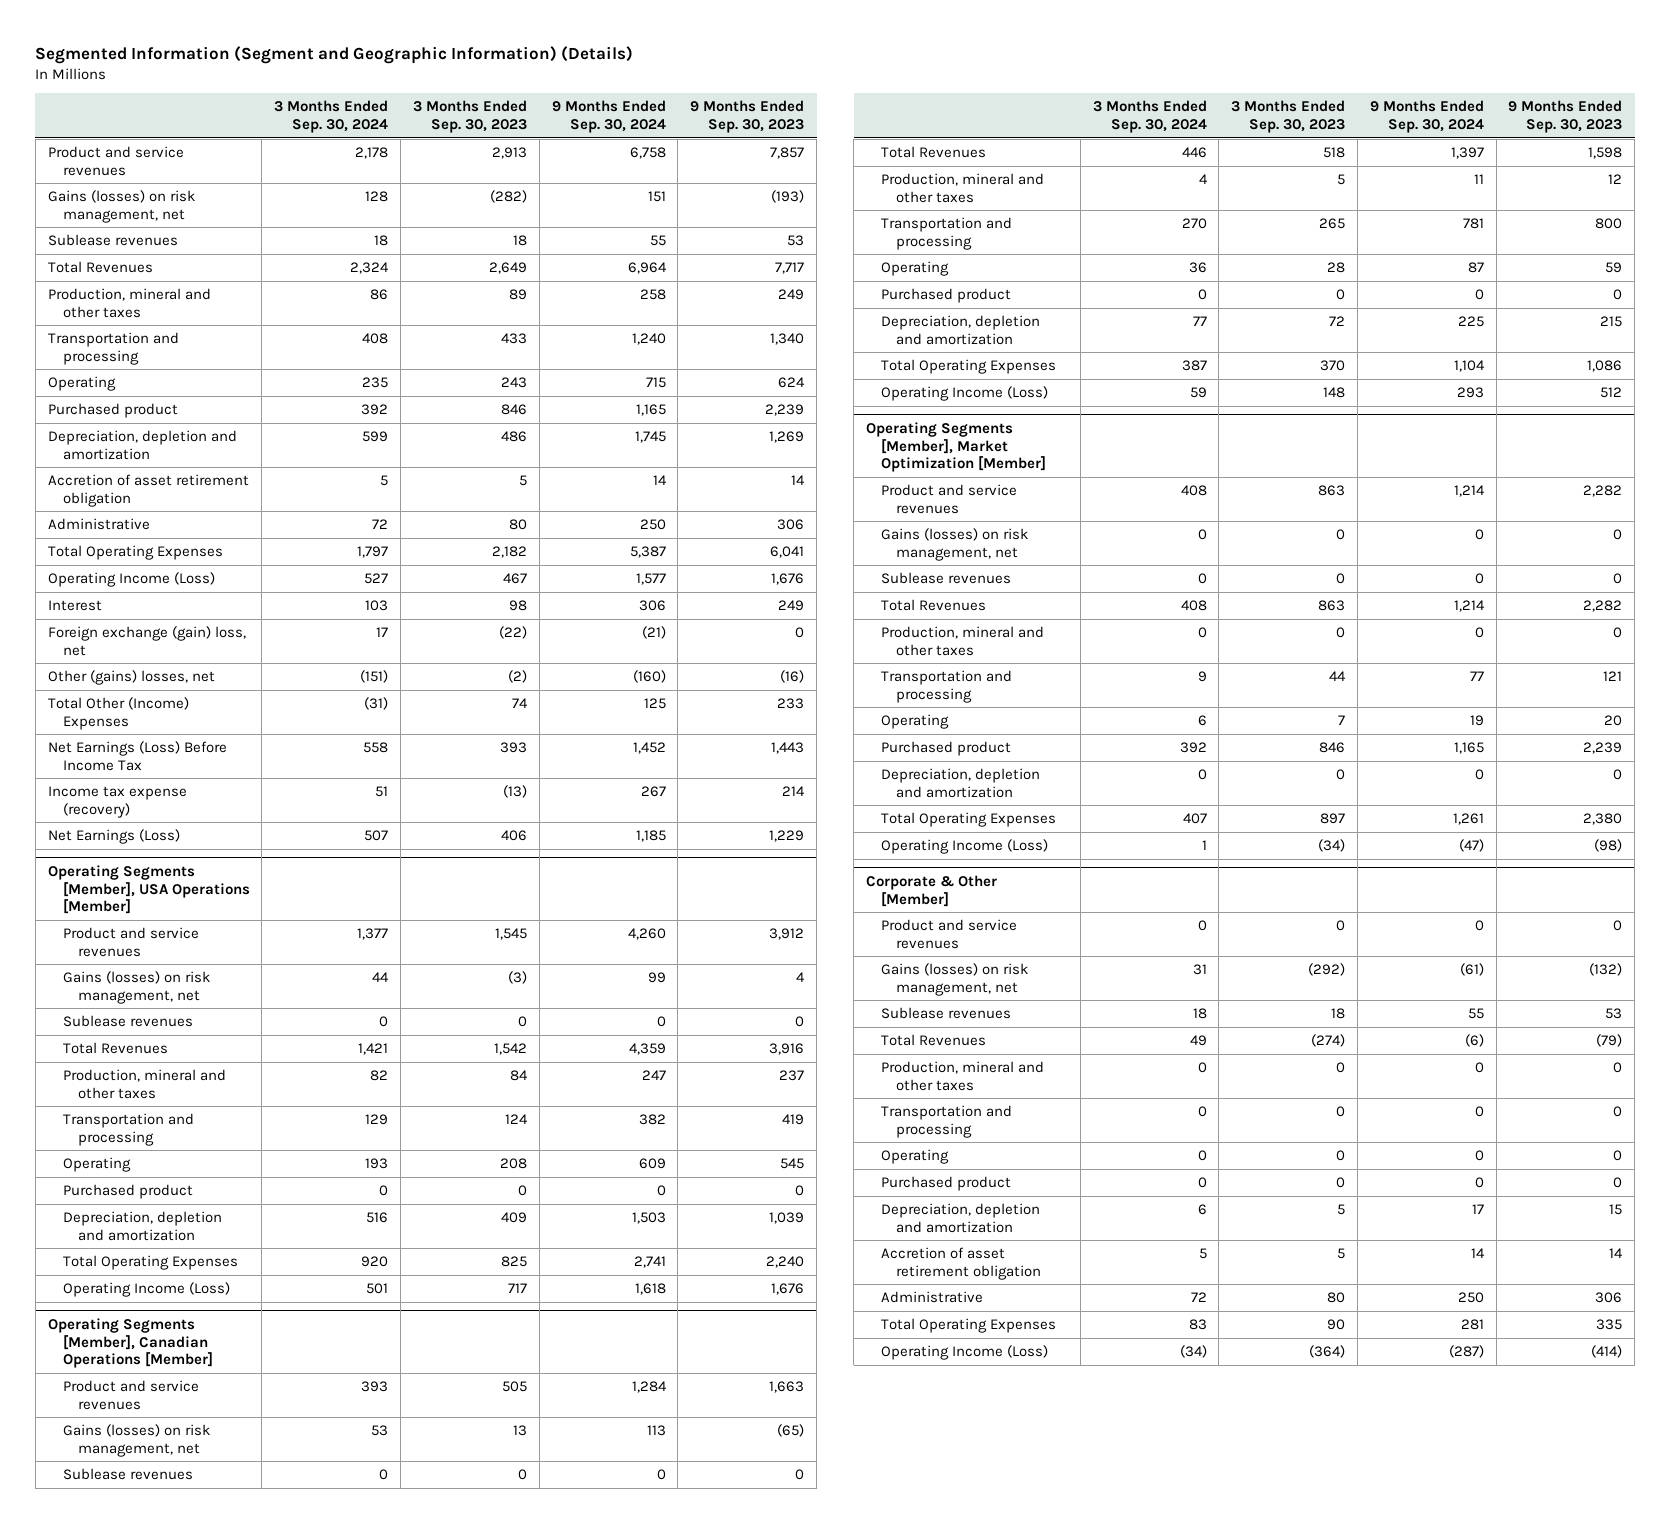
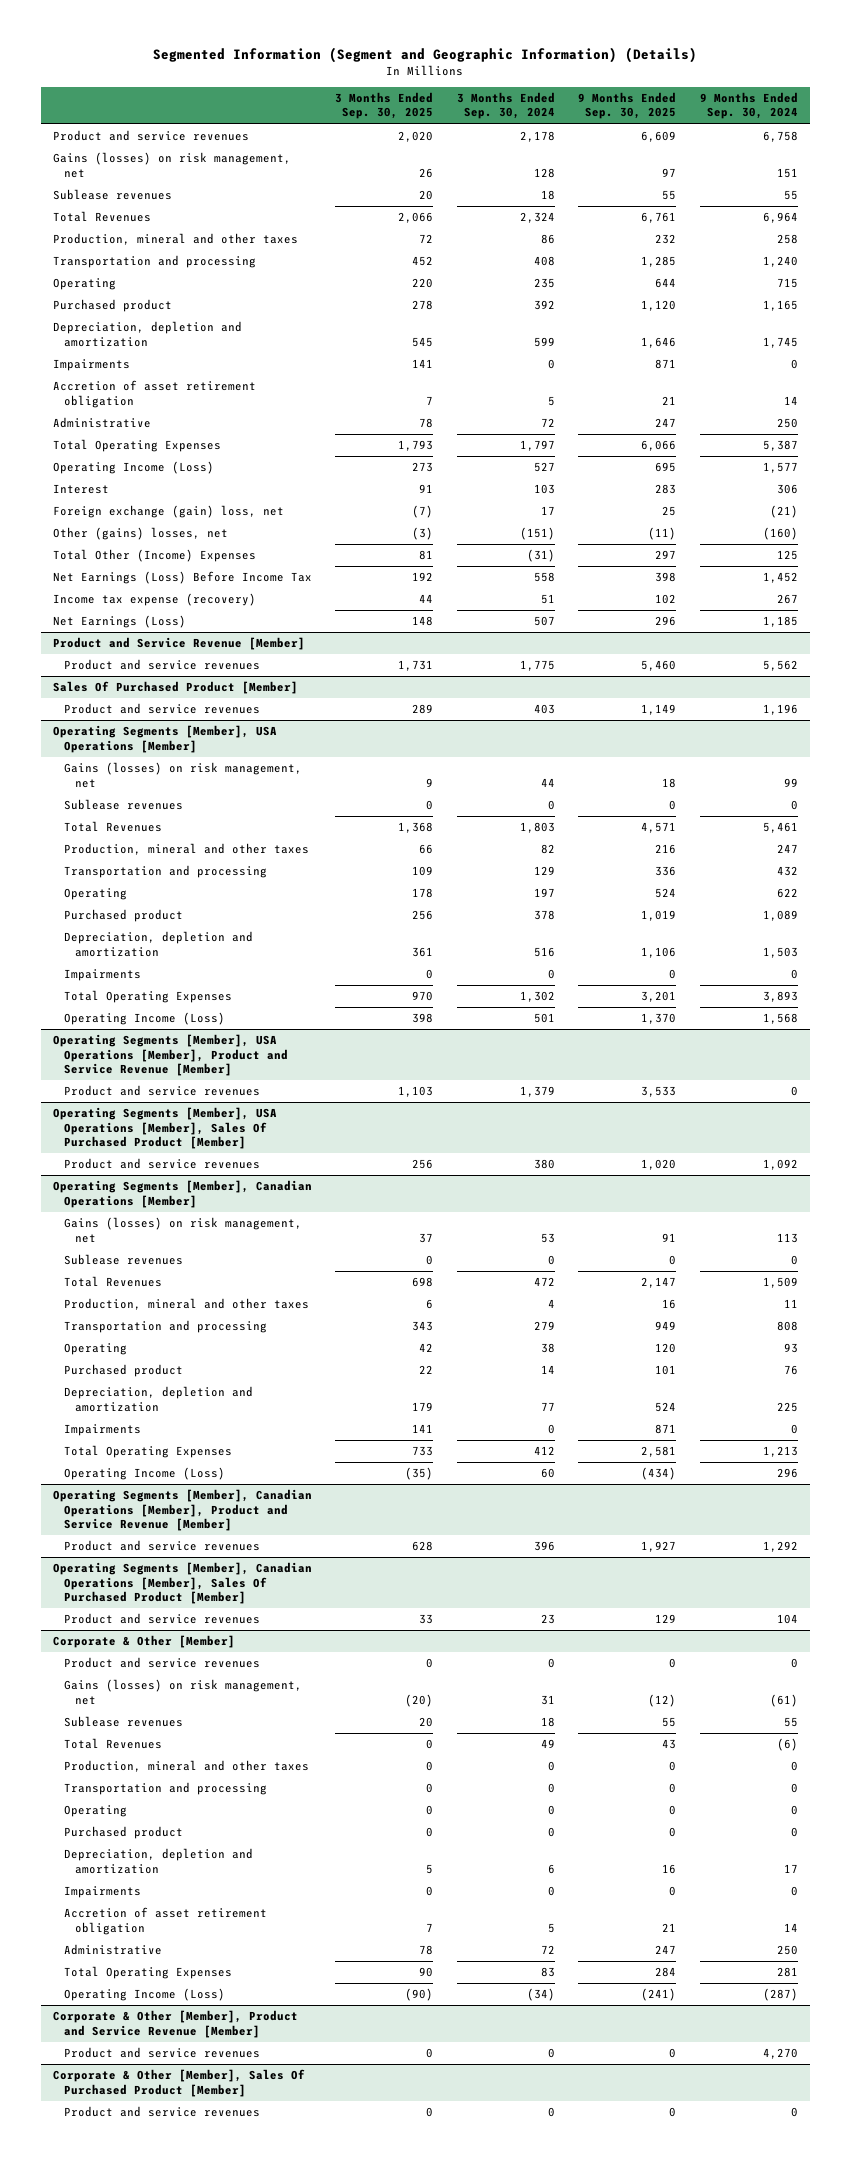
- | 3 Months Ended Sep. 30, 2024 | 3 Months Ended Sep. 30, 2023 | 9 Months Ended Sep. 30, 2024 | 9 Months Ended Sep. 30, 2023
+ | 3 Months Ended Sep. 30, 2025 | 3 Months Ended Sep. 30, 2024 | 9 Months Ended Sep. 30, 2025 | 9 Months Ended Sep. 30, 2024
+ Impairments | 141 | 0 | 871 | 0
+ Product and Service Revenue [Member]
+ Product and service revenues | 1,731 | 1,775 | 5,460 | 5,562
+ Sales Of Purchased Product [Member]
+ Product and service revenues | 289 | 403 | 1,149 | 1,196
@ Operating Segments [Member], USA Operations [Member]
- Product and service revenues | 1,377 | 1,545 | 4,260 | 3,912
- Total Revenues | 1,421 | 1,542 | 4,359 | 3,916
+ Total Revenues | 1,368 | 1,803 | 4,571 | 5,461
- Transportation and processing | 129 | 124 | 382 | 419
- Operating | 193 | 208 | 609 | 545
- Purchased product | 0 | 0 | 0 | 0
+ Transportation and processing | 109 | 129 | 336 | 432
+ Operating | 178 | 197 | 524 | 622
+ Purchased product | 256 | 378 | 1,019 | 1,089
- Total Operating Expenses | 920 | 825 | 2,741 | 2,240
- Operating Income (Loss) | 501 | 717 | 1,618 | 1,676
+ Impairments | 0 | 0 | 0 | 0
+ Total Operating Expenses | 970 | 1,302 | 3,201 | 3,893
+ Operating Income (Loss) | 398 | 501 | 1,370 | 1,568
+ Operating Segments [Member], USA Operations [Member], Product and Service Revenue [Member]
+ Product and service revenues | 1,103 | 1,379 | 3,533 | 0
+ Operating Segments [Member], USA Operations [Member], Sales Of Purchased Product [Member]
+ Product and service revenues | 256 | 380 | 1,020 | 1,092
@ Operating Segments [Member], Canadian Operations [Member]
- Product and service revenues | 393 | 505 | 1,284 | 1,663
- Total Revenues | 446 | 518 | 1,397 | 1,598
+ Total Revenues | 698 | 472 | 2,147 | 1,509
- Transportation and processing | 270 | 265 | 781 | 800
- Operating | 36 | 28 | 87 | 59
- Purchased product | 0 | 0 | 0 | 0
+ Transportation and processing | 343 | 279 | 949 | 808
+ Operating | 42 | 38 | 120 | 93
+ Purchased product | 22 | 14 | 101 | 76
- Total Operating Expenses | 387 | 370 | 1,104 | 1,086
- Operating Income (Loss) | 59 | 148 | 293 | 512
- Operating Segments [Member], Market Optimization [Member]
- Product and service revenues | 408 | 863 | 1,214 | 2,282
- Gains (losses) on risk management, net | 0 | 0 | 0 | 0
- Sublease revenues | 0 | 0 | 0 | 0
- Total Revenues | 408 | 863 | 1,214 | 2,282
- Production, mineral and other taxes | 0 | 0 | 0 | 0
- Transportation and processing | 9 | 44 | 77 | 121
- Operating | 6 | 7 | 19 | 20
- Purchased product | 392 | 846 | 1,165 | 2,239
- Depreciation, depletion and amortization | 0 | 0 | 0 | 0
- Total Operating Expenses | 407 | 897 | 1,261 | 2,380
- Operating Income (Loss) | 1 | (34) | (47) | (98)
@ Operating Segments [Member], Canadian Operations [Member]
+ Impairments | 141 | 0 | 871 | 0
+ Total Operating Expenses | 733 | 412 | 2,581 | 1,213
+ Operating Income (Loss) | (35) | 60 | (434) | 296
+ Operating Segments [Member], Canadian Operations [Member], Product and Service Revenue [Member]
+ Product and service revenues | 628 | 396 | 1,927 | 1,292
+ Operating Segments [Member], Canadian Operations [Member], Sales Of Purchased Product [Member]
+ Product and service revenues | 33 | 23 | 129 | 104
@ Corporate & Other [Member]
+ Impairments | 0 | 0 | 0 | 0
+ Corporate & Other [Member], Product and Service Revenue [Member]
+ Product and service revenues | 0 | 0 | 0 | 4,270
+ Corporate & Other [Member], Sales Of Purchased Product [Member]
+ Product and service revenues | 0 | 0 | 0 | 0

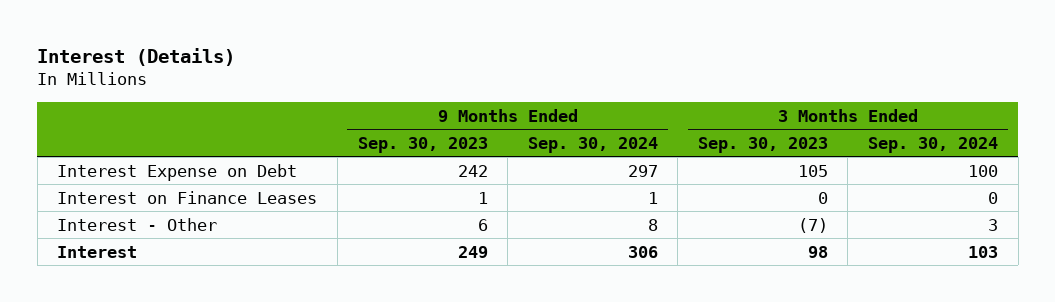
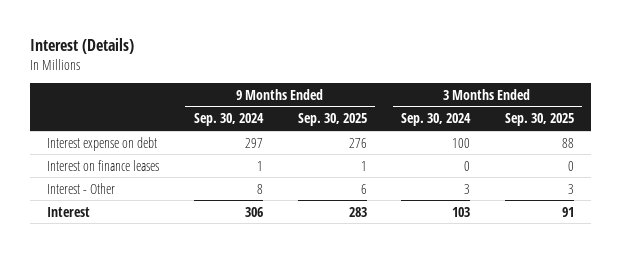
- | 9 Months Ended Sep. 30, 2023 | 9 Months Ended Sep. 30, 2024 | 3 Months Ended Sep. 30, 2023 | 3 Months Ended Sep. 30, 2024
+ | 9 Months Ended Sep. 30, 2024 | 9 Months Ended Sep. 30, 2025 | 3 Months Ended Sep. 30, 2024 | 3 Months Ended Sep. 30, 2025
- Interest Expense on Debt | 242 | 297 | 105 | 100
- Interest on Finance Leases | 1 | 1 | 0 | 0
+ Interest expense on debt | 297 | 276 | 100 | 88
+ Interest on finance leases | 1 | 1 | 0 | 0

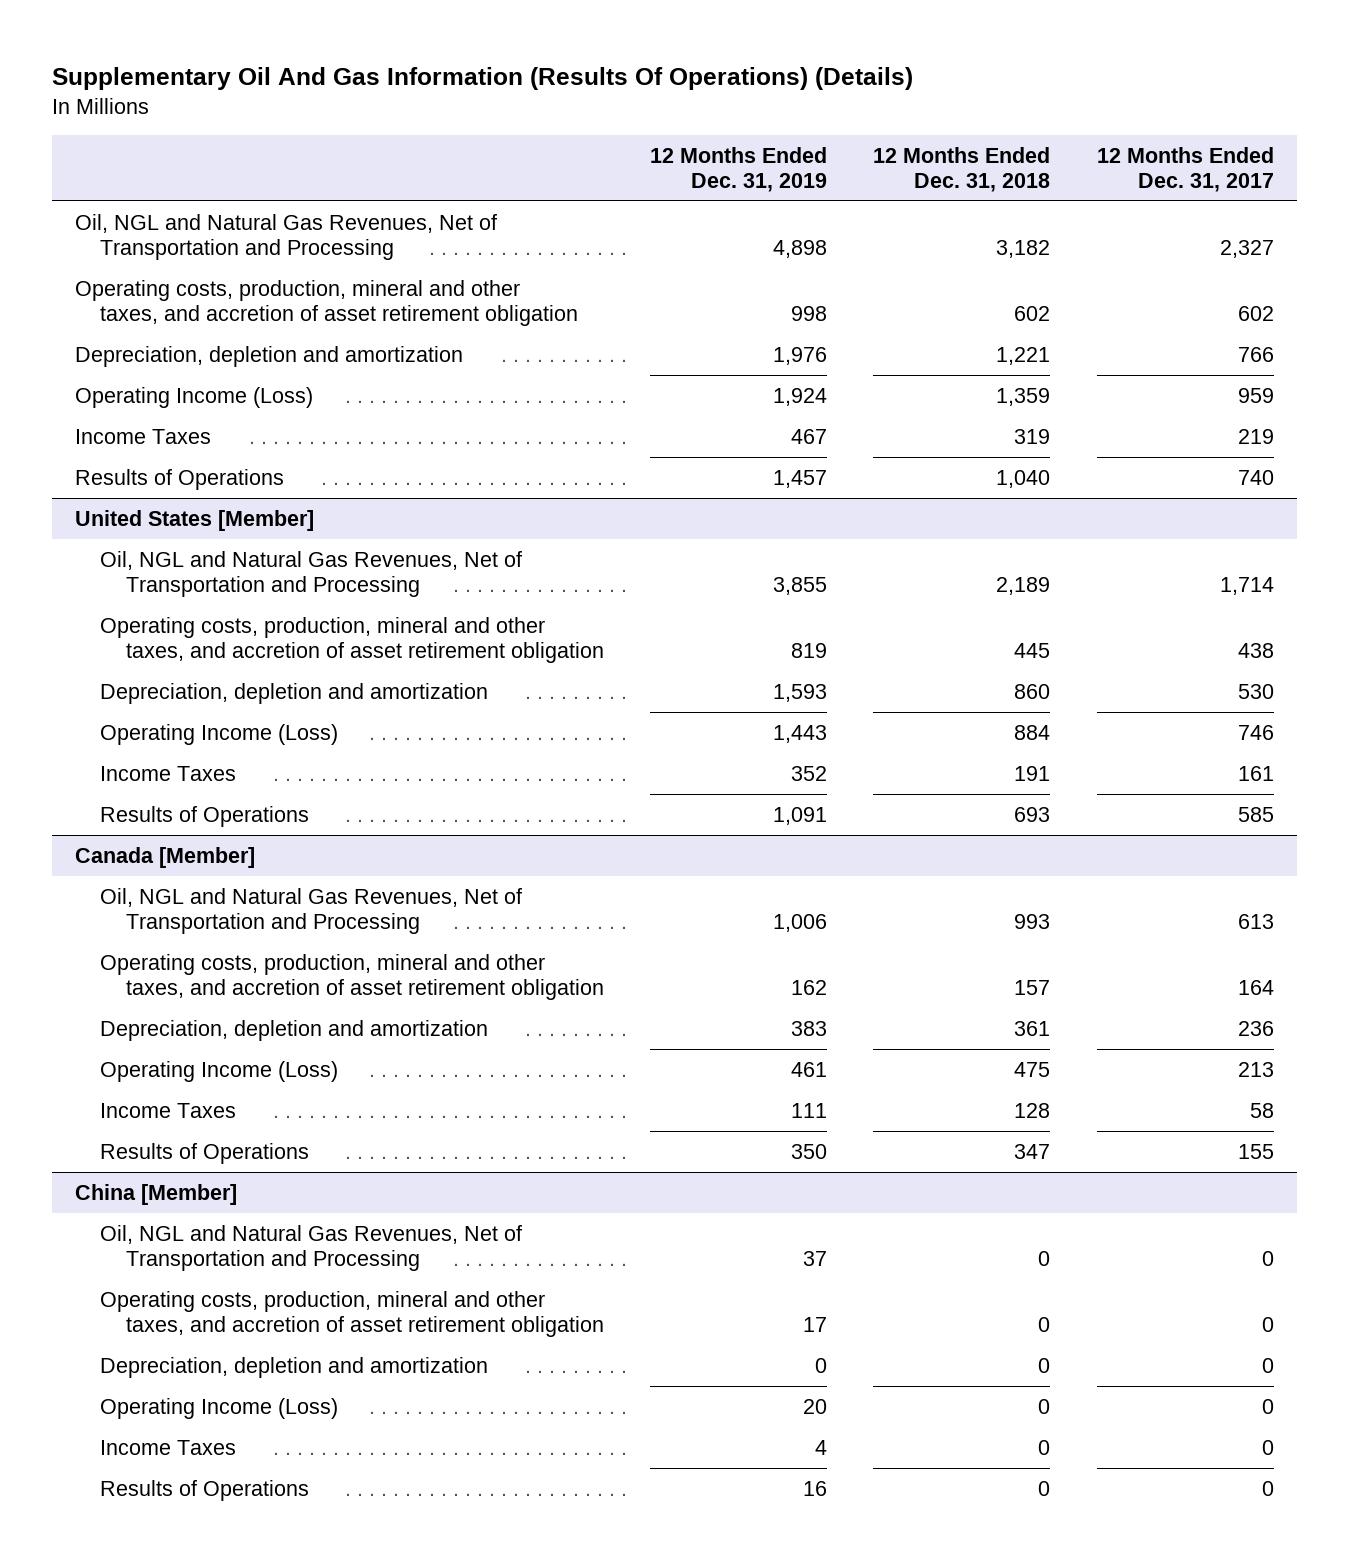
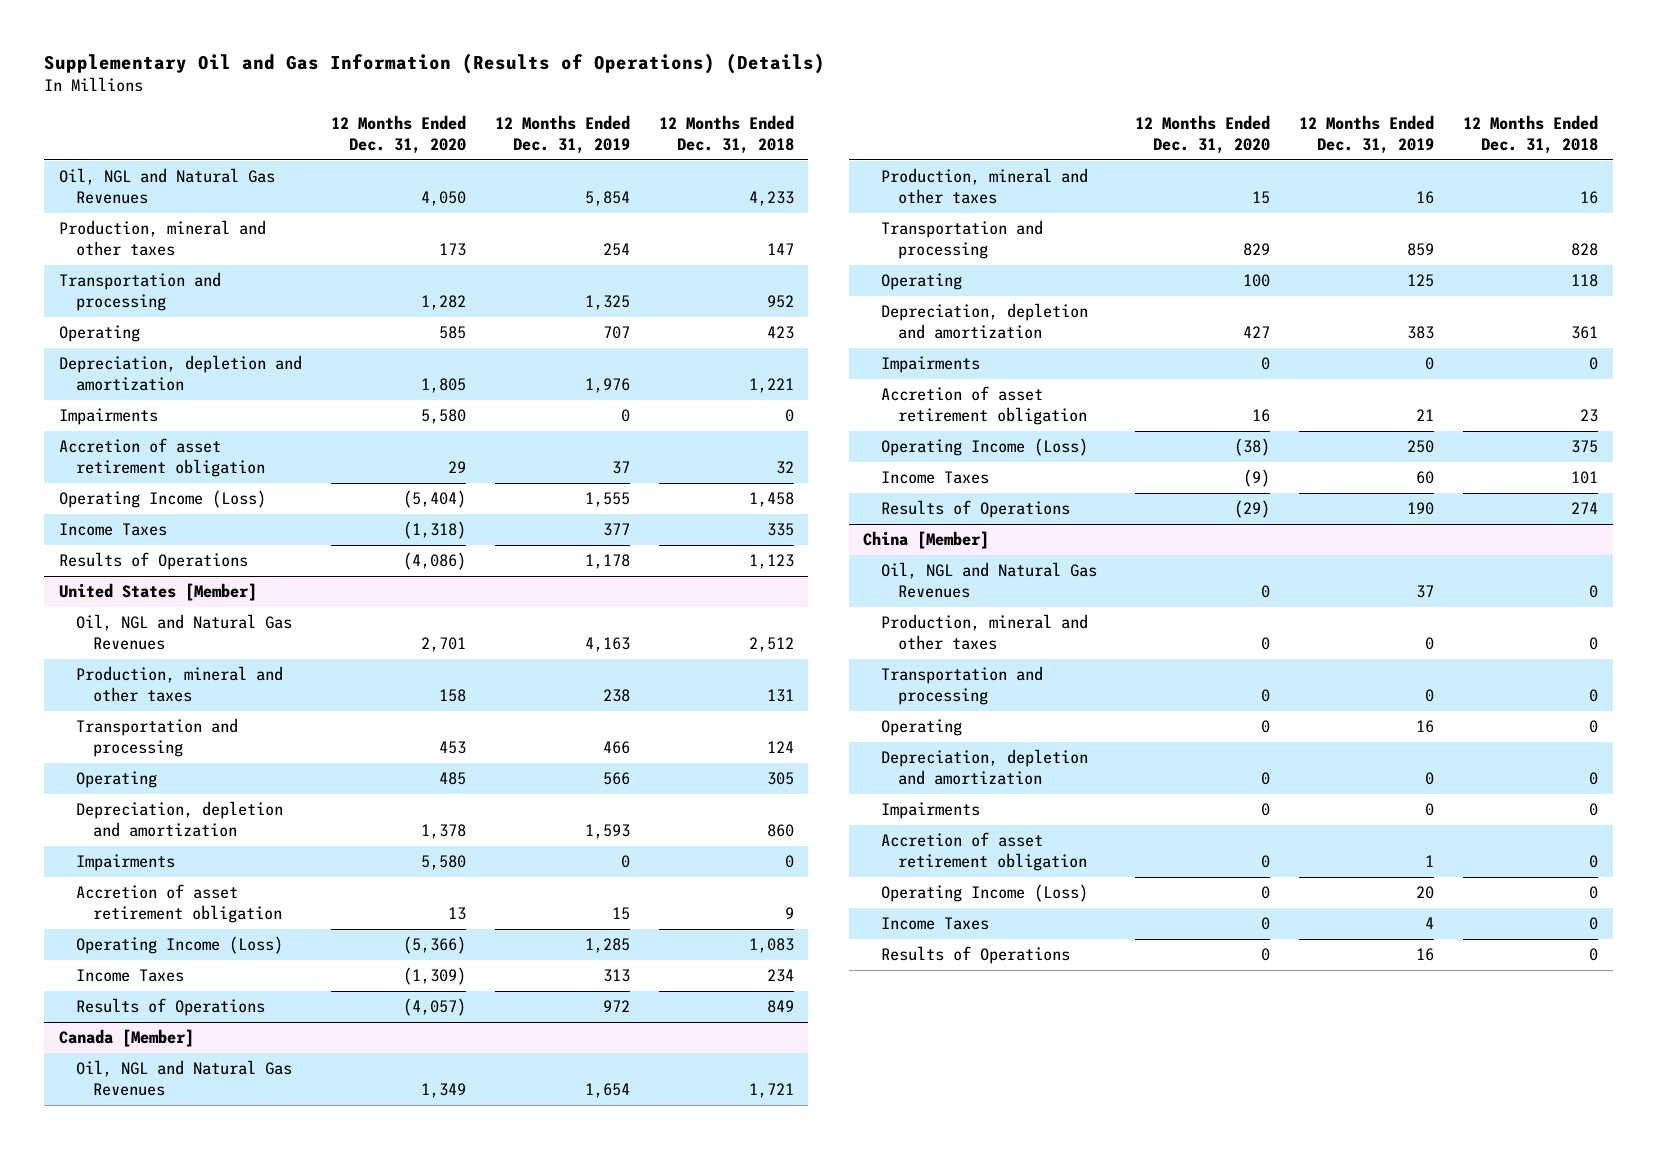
- Supplementary Oil And Gas Information (Results Of Operations) (Details)
+ Supplementary Oil and Gas Information (Results of Operations) (Details)
- | 12 Months Ended Dec. 31, 2019 | 12 Months Ended Dec. 31, 2018 | 12 Months Ended Dec. 31, 2017
+ | 12 Months Ended Dec. 31, 2020 | 12 Months Ended Dec. 31, 2019 | 12 Months Ended Dec. 31, 2018
- Oil, NGL and Natural Gas Revenues, Net of Transportation and Processing | 4,898 | 3,182 | 2,327
- Operating costs, production, mineral and other taxes, and accretion of asset retirement obligation | 998 | 602 | 602
+ Oil, NGL and Natural Gas Revenues | 4,050 | 5,854 | 4,233
+ Production, mineral and other taxes | 173 | 254 | 147
+ Transportation and processing | 1,282 | 1,325 | 952
+ Operating | 585 | 707 | 423
- Operating Income (Loss) | 1,924 | 1,359 | 959
- Income Taxes | 467 | 319 | 219
- Results of Operations | 1,457 | 1,040 | 740
+ Impairments | 5,580 | 0 | 0
+ Accretion of asset retirement obligation | 29 | 37 | 32
+ Operating Income (Loss) | (5,404) | 1,555 | 1,458
+ Income Taxes | (1,318) | 377 | 335
+ Results of Operations | (4,086) | 1,178 | 1,123
@ United States [Member]
- Oil, NGL and Natural Gas Revenues, Net of Transportation and Processing | 3,855 | 2,189 | 1,714
- Operating costs, production, mineral and other taxes, and accretion of asset retirement obligation | 819 | 445 | 438
+ Oil, NGL and Natural Gas Revenues | 2,701 | 4,163 | 2,512
+ Production, mineral and other taxes | 158 | 238 | 131
+ Transportation and processing | 453 | 466 | 124
+ Operating | 485 | 566 | 305
- Operating Income (Loss) | 1,443 | 884 | 746
- Income Taxes | 352 | 191 | 161
- Results of Operations | 1,091 | 693 | 585
+ Impairments | 5,580 | 0 | 0
+ Accretion of asset retirement obligation | 13 | 15 | 9
+ Operating Income (Loss) | (5,366) | 1,285 | 1,083
+ Income Taxes | (1,309) | 313 | 234
+ Results of Operations | (4,057) | 972 | 849
@ Canada [Member]
- Oil, NGL and Natural Gas Revenues, Net of Transportation and Processing | 1,006 | 993 | 613
- Operating costs, production, mineral and other taxes, and accretion of asset retirement obligation | 162 | 157 | 164
+ Oil, NGL and Natural Gas Revenues | 1,349 | 1,654 | 1,721
+ Production, mineral and other taxes | 15 | 16 | 16
+ Transportation and processing | 829 | 859 | 828
+ Operating | 100 | 125 | 118
- Operating Income (Loss) | 461 | 475 | 213
- Income Taxes | 111 | 128 | 58
- Results of Operations | 350 | 347 | 155
+ Impairments | 0 | 0 | 0
+ Accretion of asset retirement obligation | 16 | 21 | 23
+ Operating Income (Loss) | (38) | 250 | 375
+ Income Taxes | (9) | 60 | 101
+ Results of Operations | (29) | 190 | 274
@ China [Member]
- Oil, NGL and Natural Gas Revenues, Net of Transportation and Processing | 37 | 0 | 0
- Operating costs, production, mineral and other taxes, and accretion of asset retirement obligation | 17 | 0 | 0
+ Oil, NGL and Natural Gas Revenues | 0 | 37 | 0
+ Production, mineral and other taxes | 0 | 0 | 0
+ Transportation and processing | 0 | 0 | 0
+ Operating | 0 | 16 | 0
+ Impairments | 0 | 0 | 0
+ Accretion of asset retirement obligation | 0 | 1 | 0

